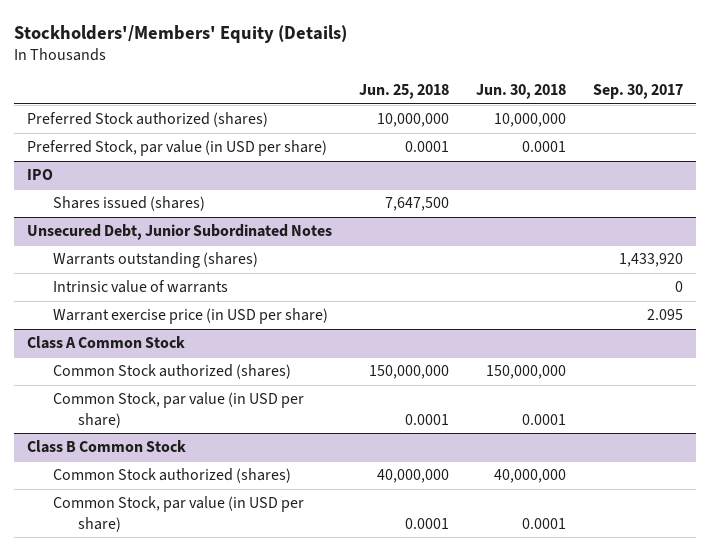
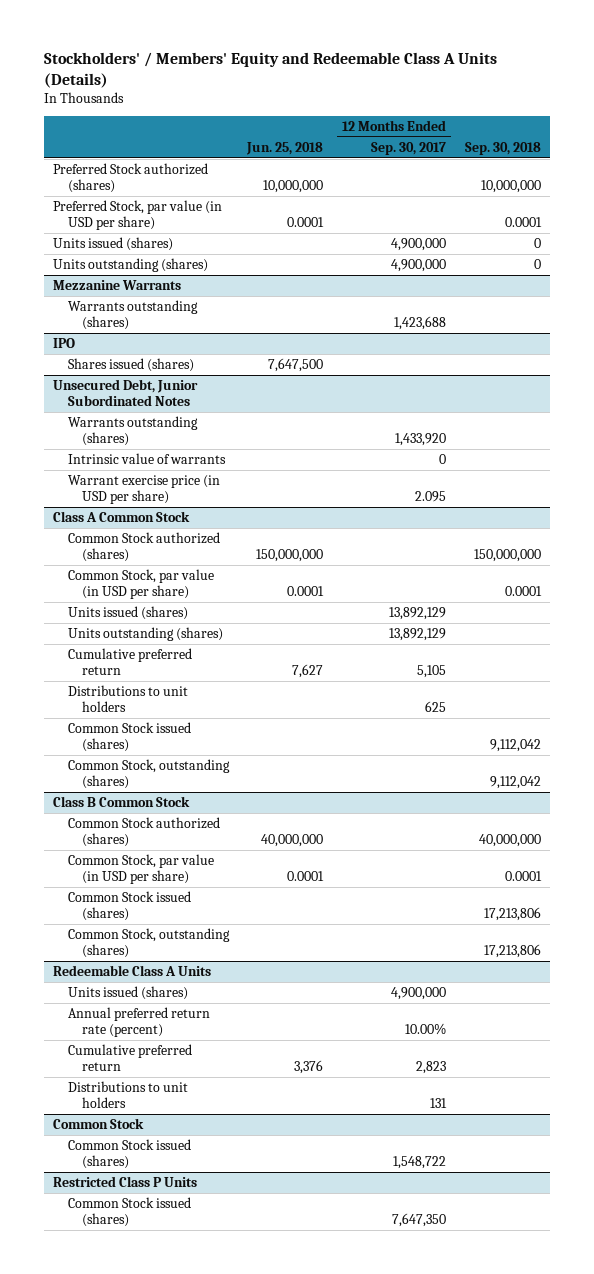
- Stockholders'/Members' Equity (Details)
+ Stockholders' / Members' Equity and Redeemable Class A Units (Details)
- | Jun. 25, 2018 | Jun. 30, 2018 | Sep. 30, 2017
+ | Jun. 25, 2018 | 12 Months Ended Sep. 30, 2017 | Sep. 30, 2018
+ Units issued (shares) | | 4,900,000 | 0
+ Units outstanding (shares) | | 4,900,000 | 0
+ Mezzanine Warrants
+ Warrants outstanding (shares) | | 1,423,688 |
@ Class A Common Stock
+ Units issued (shares) | | 13,892,129 |
+ Units outstanding (shares) | | 13,892,129 |
+ Cumulative preferred return | 7,627 | 5,105 |
+ Distributions to unit holders | | 625 |
+ Common Stock issued (shares) | | | 9,112,042
+ Common Stock, outstanding (shares) | | | 9,112,042
@ Class B Common Stock
+ Common Stock issued (shares) | | | 17,213,806
+ Common Stock, outstanding (shares) | | | 17,213,806
+ Redeemable Class A Units
+ Units issued (shares) | | 4,900,000 |
+ Annual preferred return rate (percent) | | 10.00% |
+ Cumulative preferred return | 3,376 | 2,823 |
+ Distributions to unit holders | | 131 |
+ Common Stock
+ Common Stock issued (shares) | | 1,548,722 |
+ Restricted Class P Units
+ Common Stock issued (shares) | | 7,647,350 |

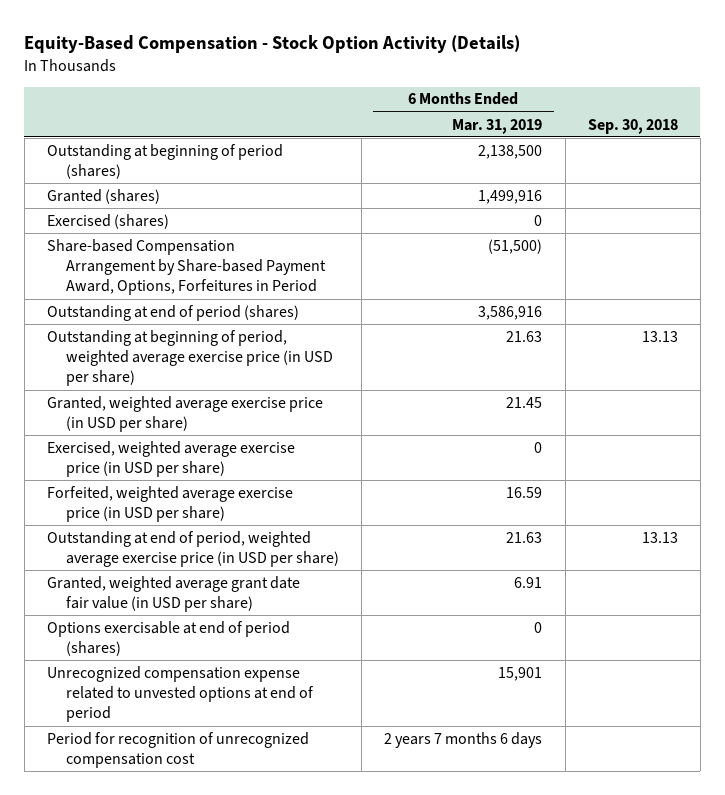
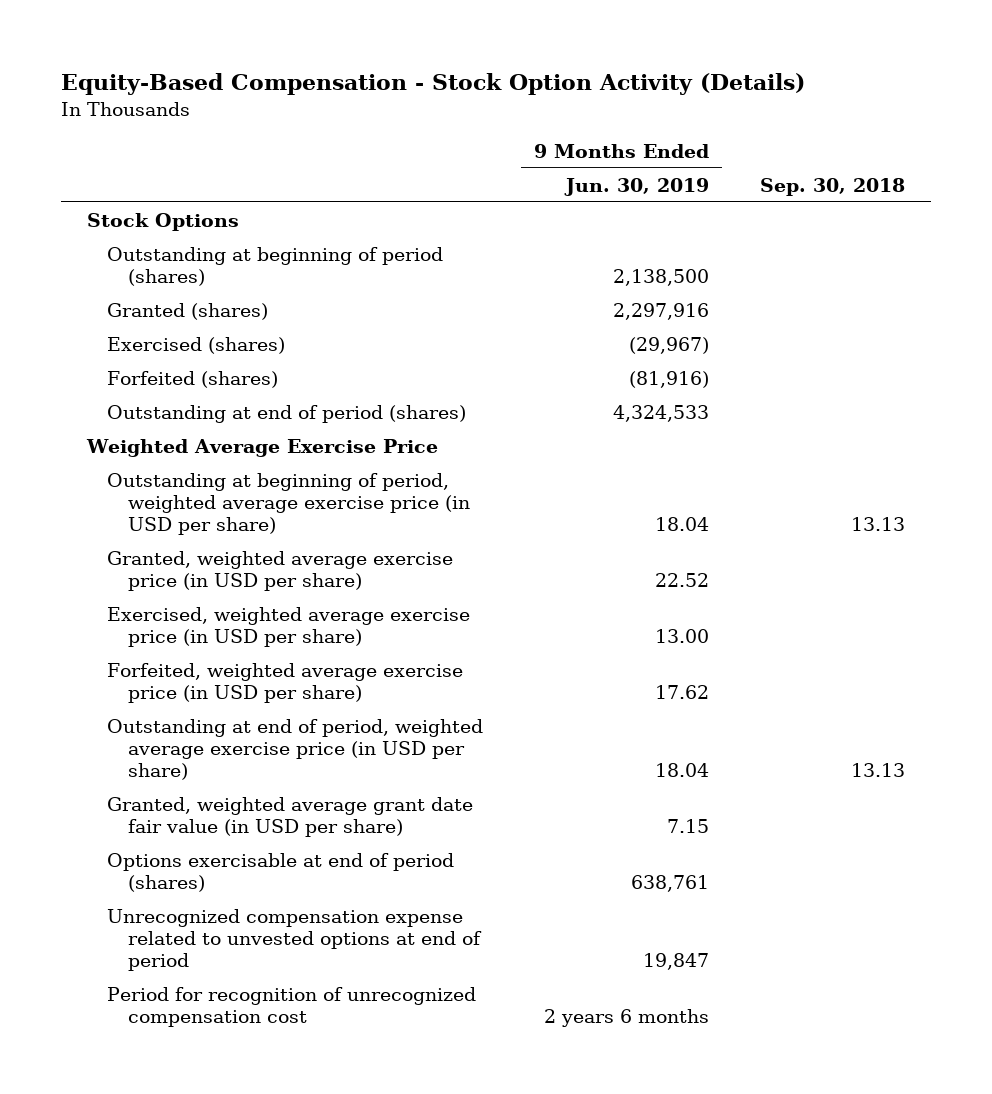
- | 6 Months Ended Mar. 31, 2019 | Sep. 30, 2018
+ | 9 Months Ended Jun. 30, 2019 | Sep. 30, 2018
+ Stock Options
- Share-based Compensation Arrangement by Share-based Payment Award, Options, Forfeitures in Period | (51,500) |
+ Forfeited (shares) | (81,916) |
+ Weighted Average Exercise Price

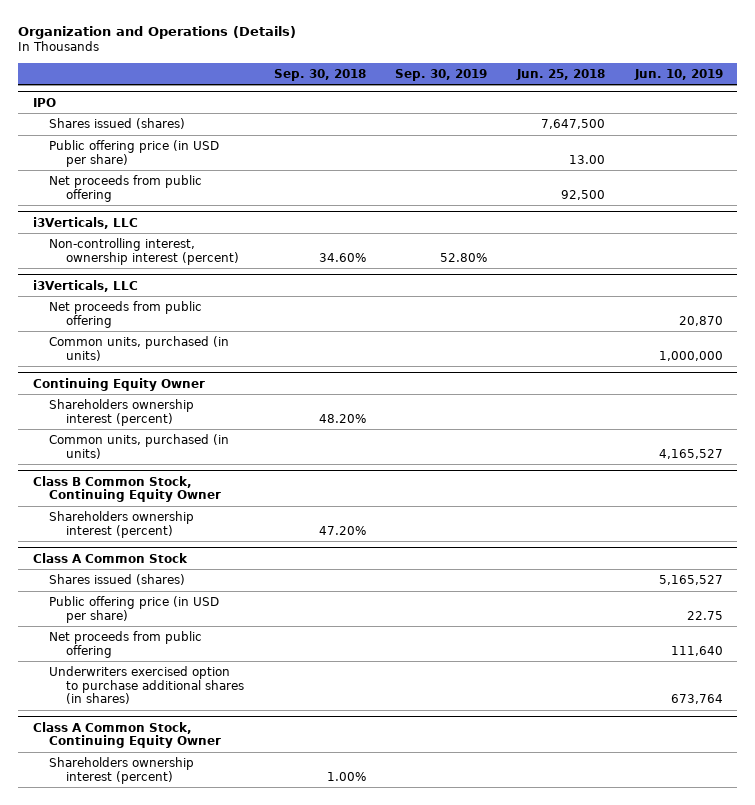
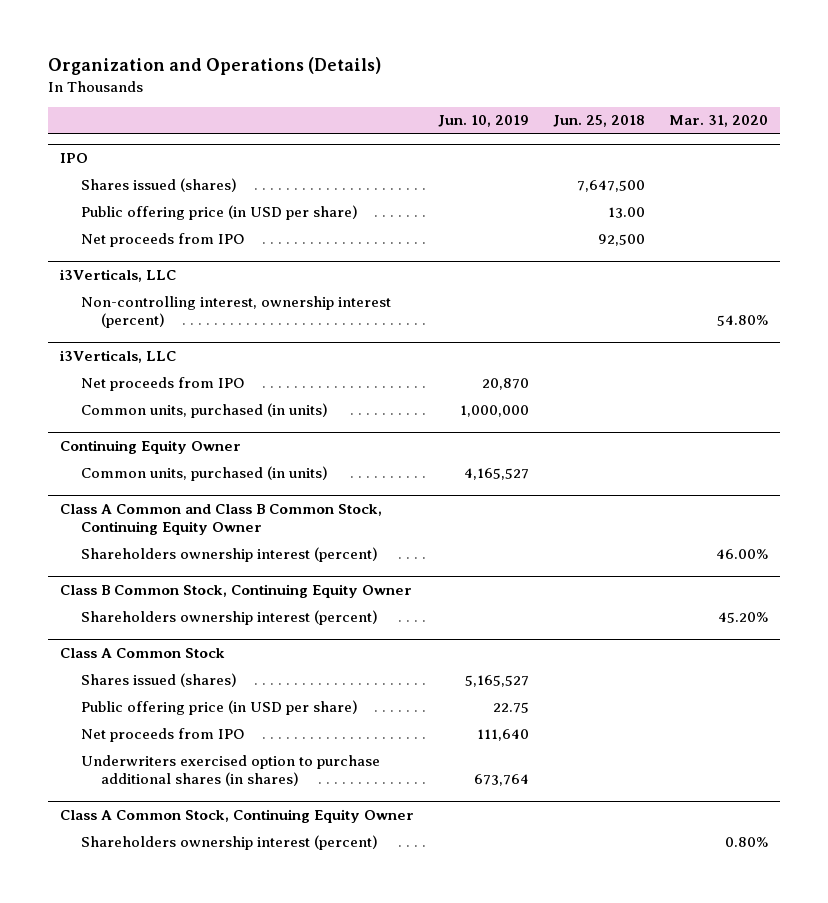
- | Sep. 30, 2018 | Sep. 30, 2019 | Jun. 25, 2018 | Jun. 10, 2019
+ | Jun. 10, 2019 | Jun. 25, 2018 | Mar. 31, 2020
@ IPO
- Net proceeds from public offering | | | 92,500 |
+ Net proceeds from IPO | | 92,500 |
@ i3Verticals, LLC
- Net proceeds from public offering | | | | 20,870
+ Net proceeds from IPO | 20,870 | |
@ Continuing Equity Owner
- Shareholders ownership interest (percent) | 48.20% | | |
+ Class A Common and Class B Common Stock, Continuing Equity Owner
+ Shareholders ownership interest (percent) | | | 46.00%
@ Class A Common Stock
- Net proceeds from public offering | | | | 111,640
+ Net proceeds from IPO | 111,640 | |

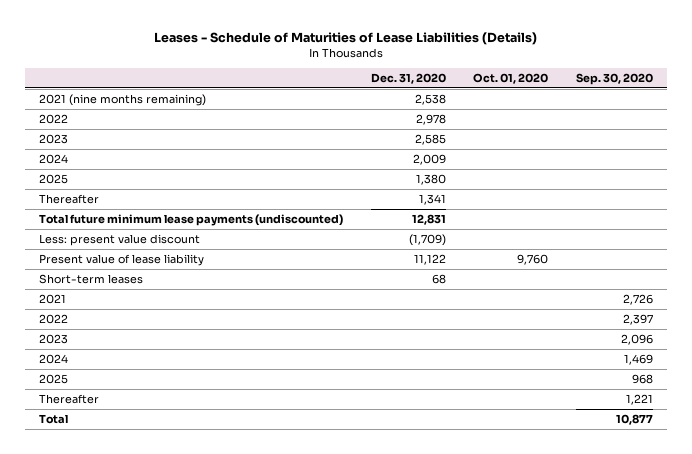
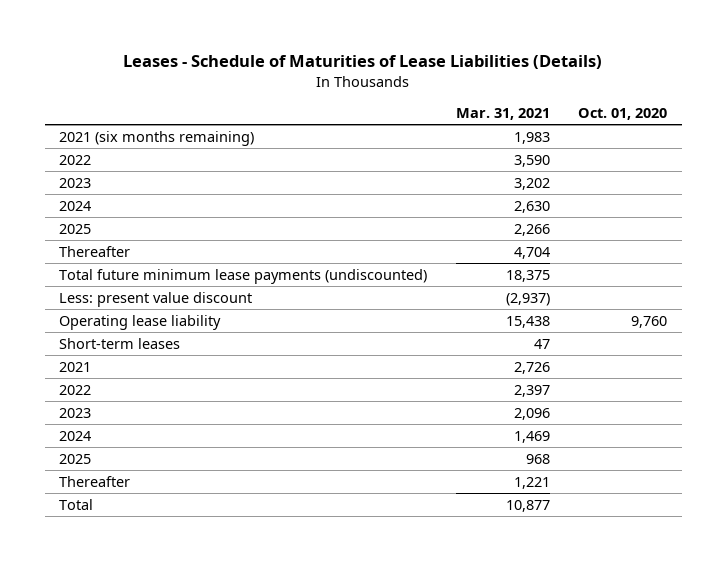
- | Dec. 31, 2020 | Oct. 01, 2020 | Sep. 30, 2020
+ | Mar. 31, 2021 | Oct. 01, 2020
- 2021 (nine months remaining) | 2,538 | |
+ 2021 (six months remaining) | 1,983 |
- Present value of lease liability | 11,122 | 9,760 |
+ Operating lease liability | 15,438 | 9,760

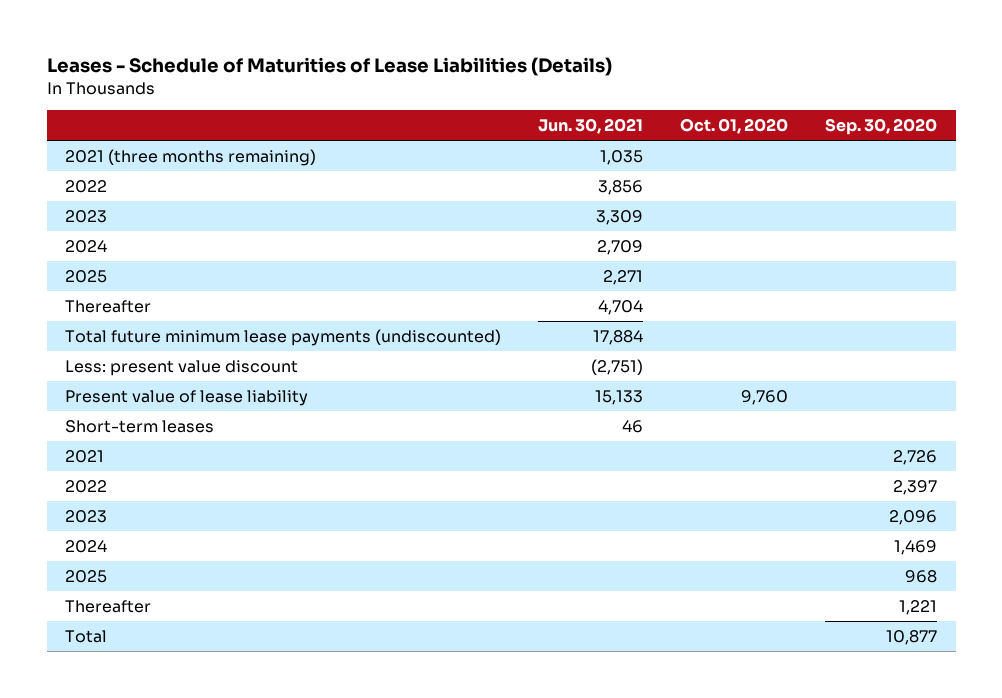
- | Mar. 31, 2021 | Oct. 01, 2020
+ | Jun. 30, 2021 | Oct. 01, 2020 | Sep. 30, 2020
- 2021 (six months remaining) | 1,983 |
+ 2021 (three months remaining) | 1,035 | |
- Operating lease liability | 15,438 | 9,760
+ Present value of lease liability | 15,133 | 9,760 |

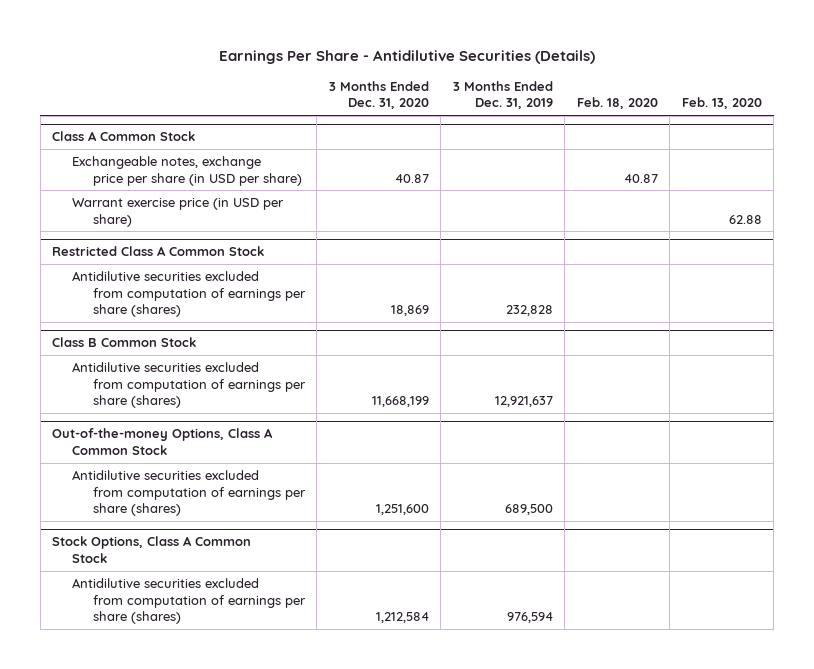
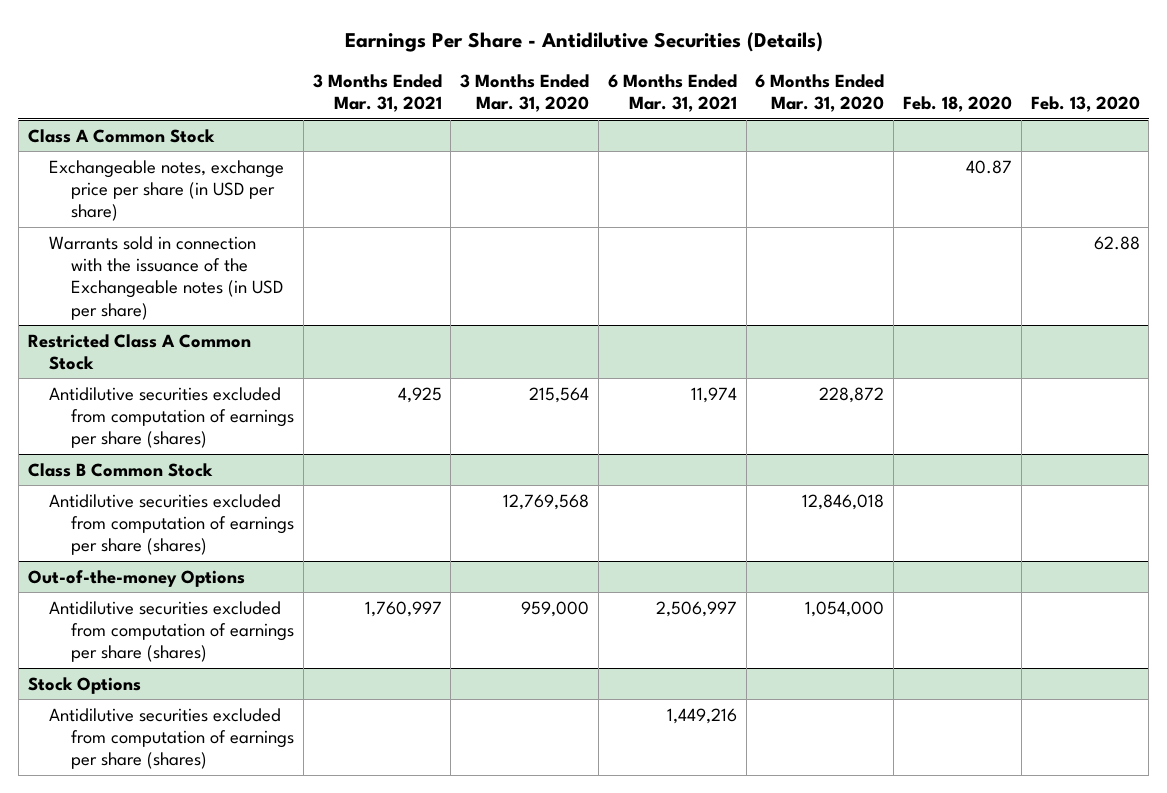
- | 3 Months Ended Dec. 31, 2020 | 3 Months Ended Dec. 31, 2019 | Feb. 18, 2020 | Feb. 13, 2020
+ | 3 Months Ended Mar. 31, 2021 | 3 Months Ended Mar. 31, 2020 | 6 Months Ended Mar. 31, 2021 | 6 Months Ended Mar. 31, 2020 | Feb. 18, 2020 | Feb. 13, 2020
@ Class A Common Stock
- Warrant exercise price (in USD per share) | | | | 62.88
+ Warrants sold in connection with the issuance of the Exchangeable notes (in USD per share) | | | | | | 62.88
- Out-of-the-money Options, Class A Common Stock
+ Out-of-the-money Options
- Stock Options, Class A Common Stock
+ Stock Options

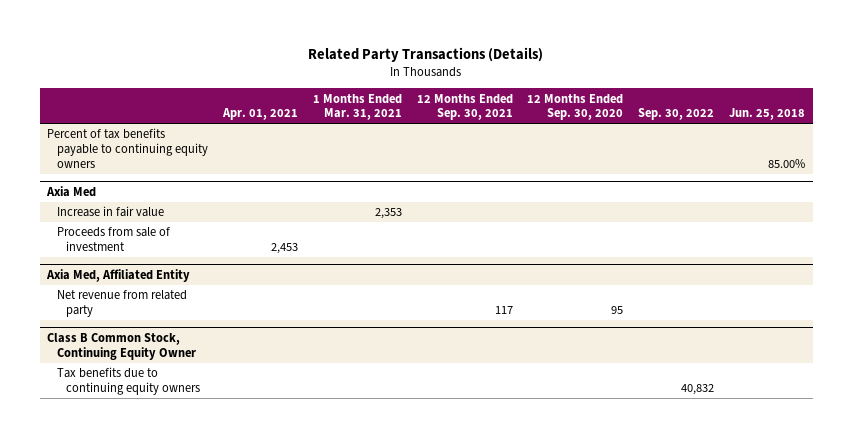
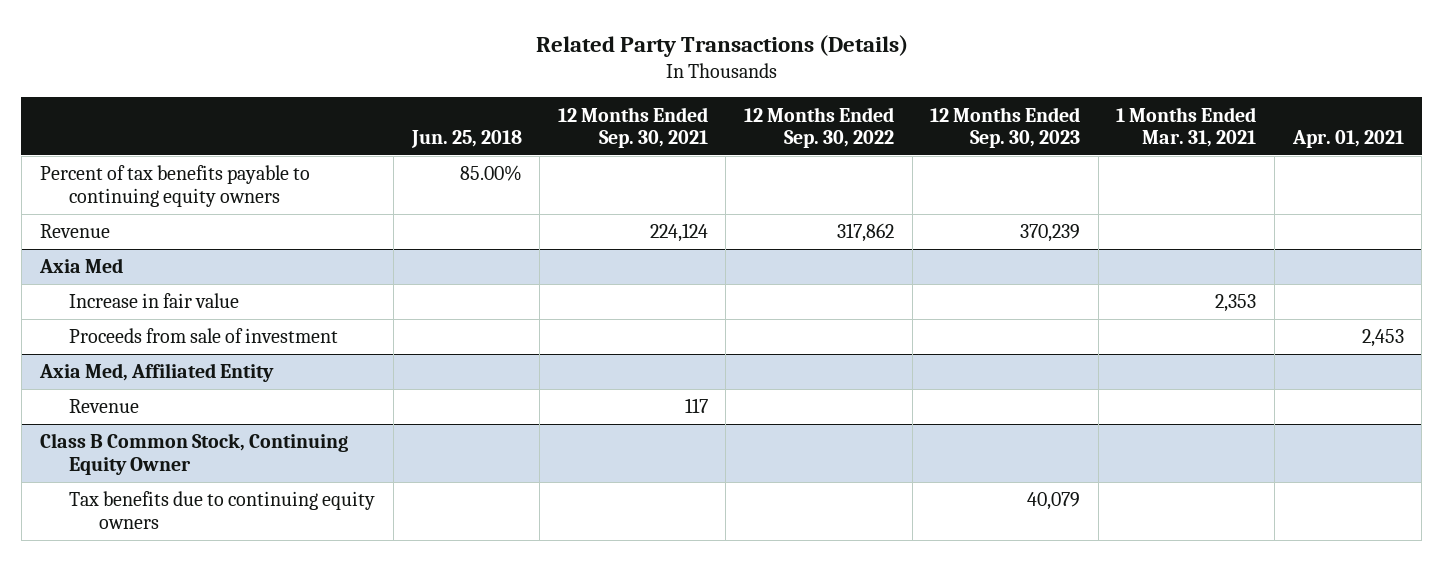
- | Apr. 01, 2021 | 1 Months Ended Mar. 31, 2021 | 12 Months Ended Sep. 30, 2021 | 12 Months Ended Sep. 30, 2020 | Sep. 30, 2022 | Jun. 25, 2018
+ | Jun. 25, 2018 | 12 Months Ended Sep. 30, 2021 | 12 Months Ended Sep. 30, 2022 | 12 Months Ended Sep. 30, 2023 | 1 Months Ended Mar. 31, 2021 | Apr. 01, 2021
+ Revenue | | 224,124 | 317,862 | 370,239 | |
@ Axia Med, Affiliated Entity
- Net revenue from related party | | | 117 | 95 | |
+ Revenue | | 117 | | | |

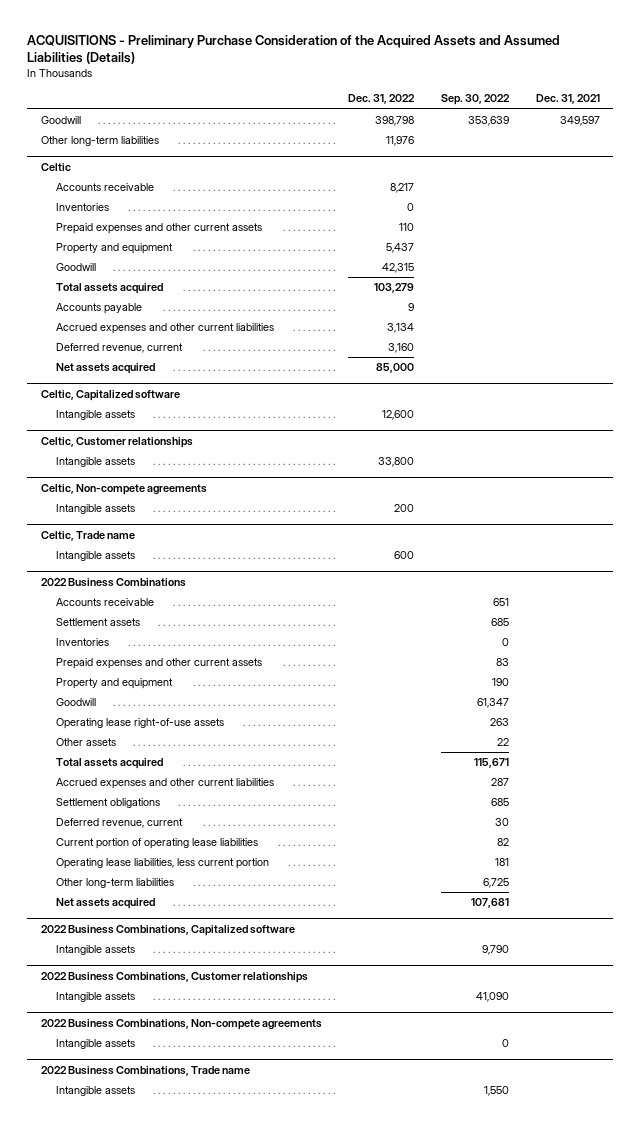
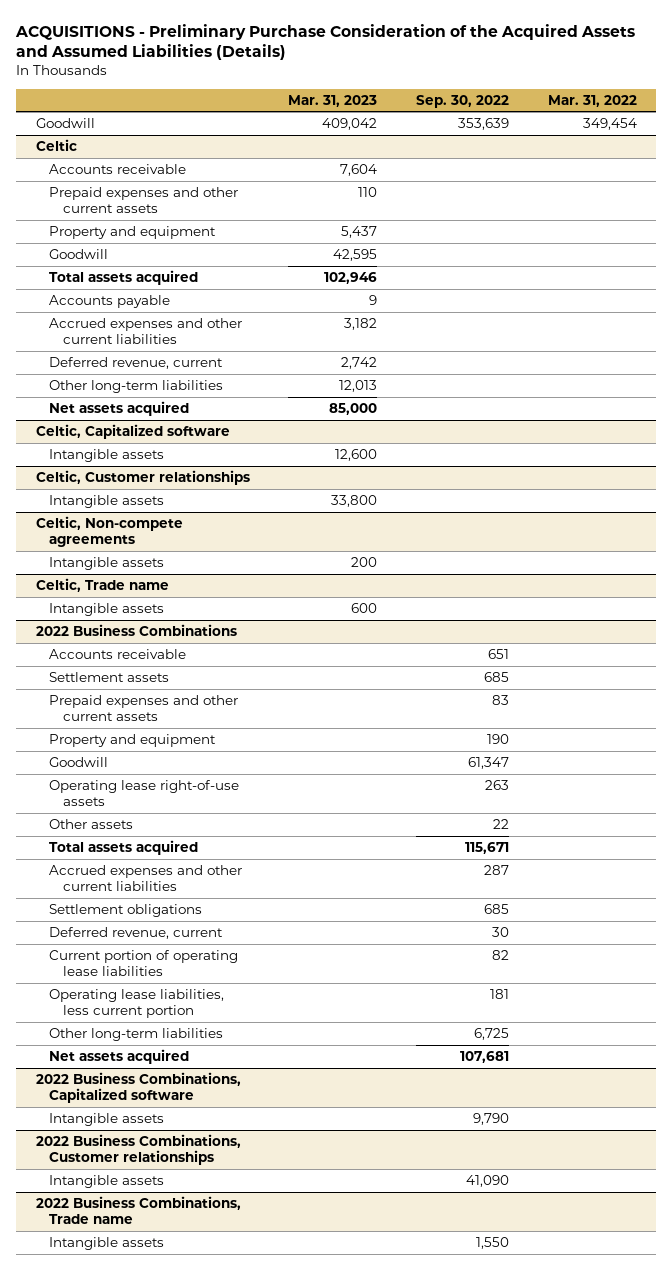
- | Dec. 31, 2022 | Sep. 30, 2022 | Dec. 31, 2021
+ | Mar. 31, 2023 | Sep. 30, 2022 | Mar. 31, 2022
- Other long-term liabilities | 11,976 | |
@ Celtic
- Inventories | 0 | |
+ Other long-term liabilities | 12,013 | |
@ 2022 Business Combinations
- Inventories | | 0 |
- 2022 Business Combinations, Non-compete agreements
- Intangible assets | | 0 |

